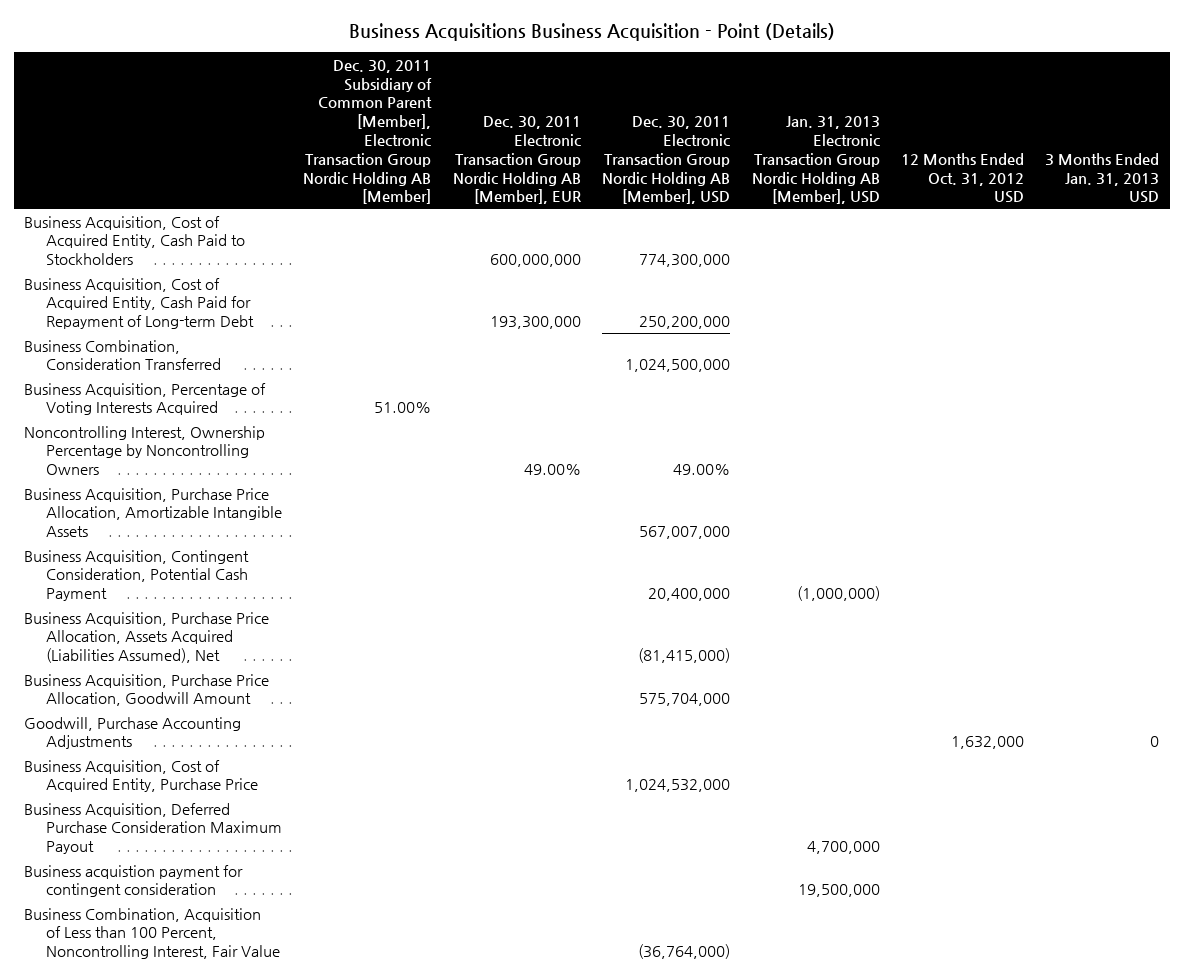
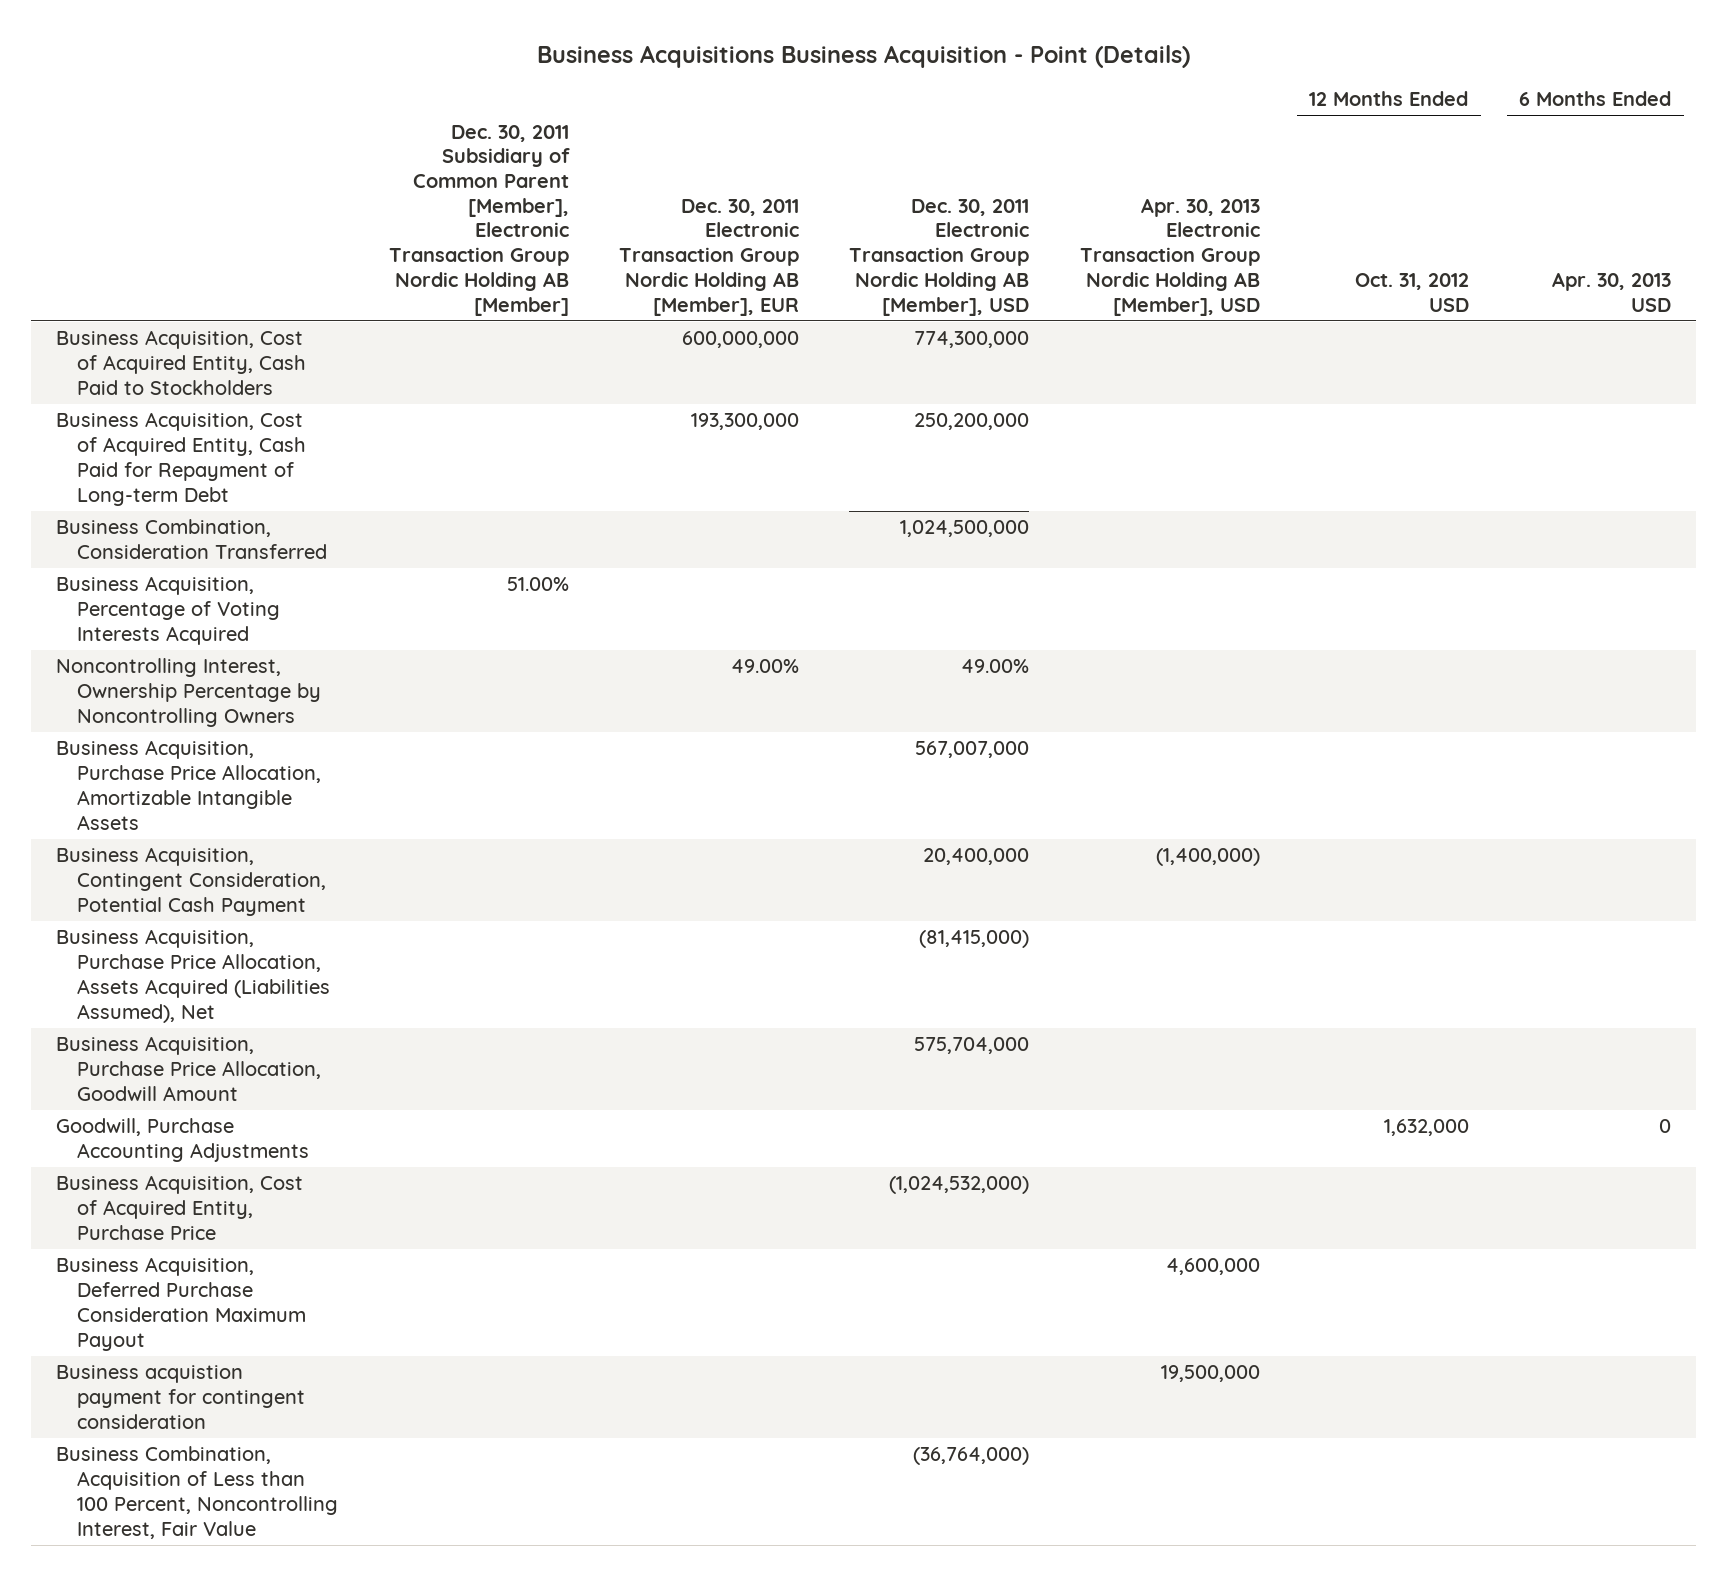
- | Dec. 30, 2011 Subsidiary of Common Parent [Member], Electronic Transaction Group Nordic Holding AB [Member] | Dec. 30, 2011 Electronic Transaction Group Nordic Holding AB [Member], EUR | Dec. 30, 2011 Electronic Transaction Group Nordic Holding AB [Member], USD | Jan. 31, 2013 Electronic Transaction Group Nordic Holding AB [Member], USD | 12 Months Ended Oct. 31, 2012 USD | 3 Months Ended Jan. 31, 2013 USD
+ | Dec. 30, 2011 Subsidiary of Common Parent [Member], Electronic Transaction Group Nordic Holding AB [Member] | Dec. 30, 2011 Electronic Transaction Group Nordic Holding AB [Member], EUR | Dec. 30, 2011 Electronic Transaction Group Nordic Holding AB [Member], USD | Apr. 30, 2013 Electronic Transaction Group Nordic Holding AB [Member], USD | 12 Months Ended Oct. 31, 2012 USD | 6 Months Ended Apr. 30, 2013 USD
- Business Acquisition, Cost of Acquired Entity, Purchase Price | | | 1,024,532,000 | | |
+ Business Acquisition, Cost of Acquired Entity, Purchase Price | | | (1,024,532,000) | | |

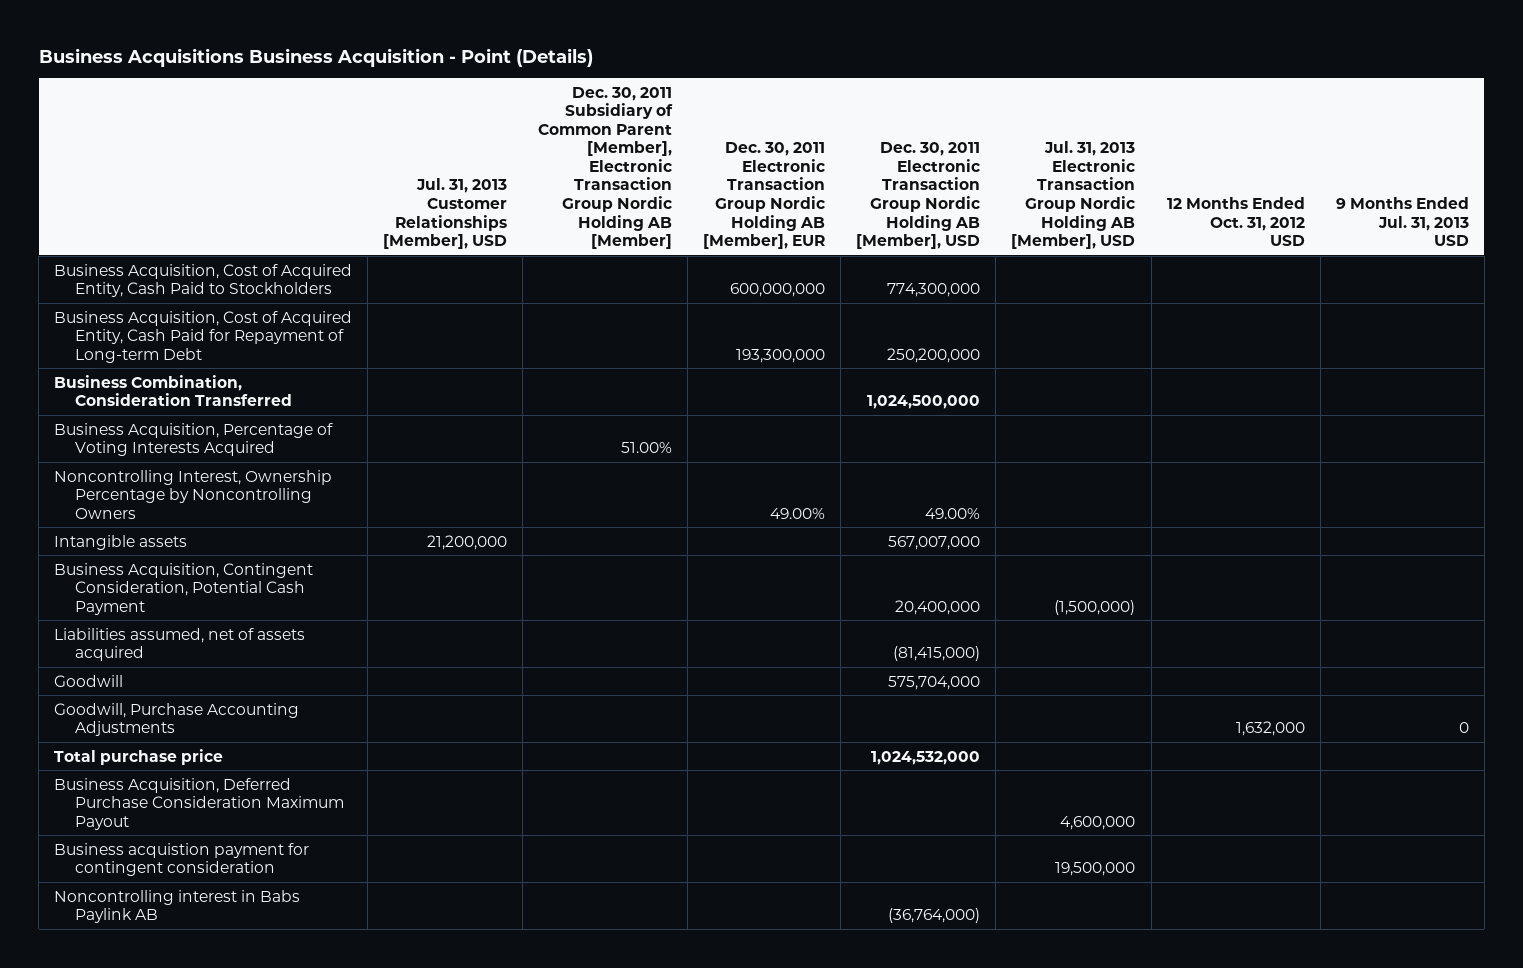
- | Dec. 30, 2011 Subsidiary of Common Parent [Member], Electronic Transaction Group Nordic Holding AB [Member] | Dec. 30, 2011 Electronic Transaction Group Nordic Holding AB [Member], EUR | Dec. 30, 2011 Electronic Transaction Group Nordic Holding AB [Member], USD | Apr. 30, 2013 Electronic Transaction Group Nordic Holding AB [Member], USD | 12 Months Ended Oct. 31, 2012 USD | 6 Months Ended Apr. 30, 2013 USD
+ | Jul. 31, 2013 Customer Relationships [Member], USD | Dec. 30, 2011 Subsidiary of Common Parent [Member], Electronic Transaction Group Nordic Holding AB [Member] | Dec. 30, 2011 Electronic Transaction Group Nordic Holding AB [Member], EUR | Dec. 30, 2011 Electronic Transaction Group Nordic Holding AB [Member], USD | Jul. 31, 2013 Electronic Transaction Group Nordic Holding AB [Member], USD | 12 Months Ended Oct. 31, 2012 USD | 9 Months Ended Jul. 31, 2013 USD
- Business Acquisition, Purchase Price Allocation, Amortizable Intangible Assets | | | 567,007,000 | | |
+ Intangible assets | 21,200,000 | | | 567,007,000 | | |
- Business Acquisition, Purchase Price Allocation, Assets Acquired (Liabilities Assumed), Net | | | (81,415,000) | | |
- Business Acquisition, Purchase Price Allocation, Goodwill Amount | | | 575,704,000 | | |
+ Liabilities assumed, net of assets acquired | | | | (81,415,000) | | |
+ Goodwill | | | | 575,704,000 | | |
- Business Acquisition, Cost of Acquired Entity, Purchase Price | | | (1,024,532,000) | | |
+ Total purchase price | | | | 1,024,532,000 | | |
- Business Combination, Acquisition of Less than 100 Percent, Noncontrolling Interest, Fair Value | | | (36,764,000) | | |
+ Noncontrolling interest in Babs Paylink AB | | | | (36,764,000) | | |

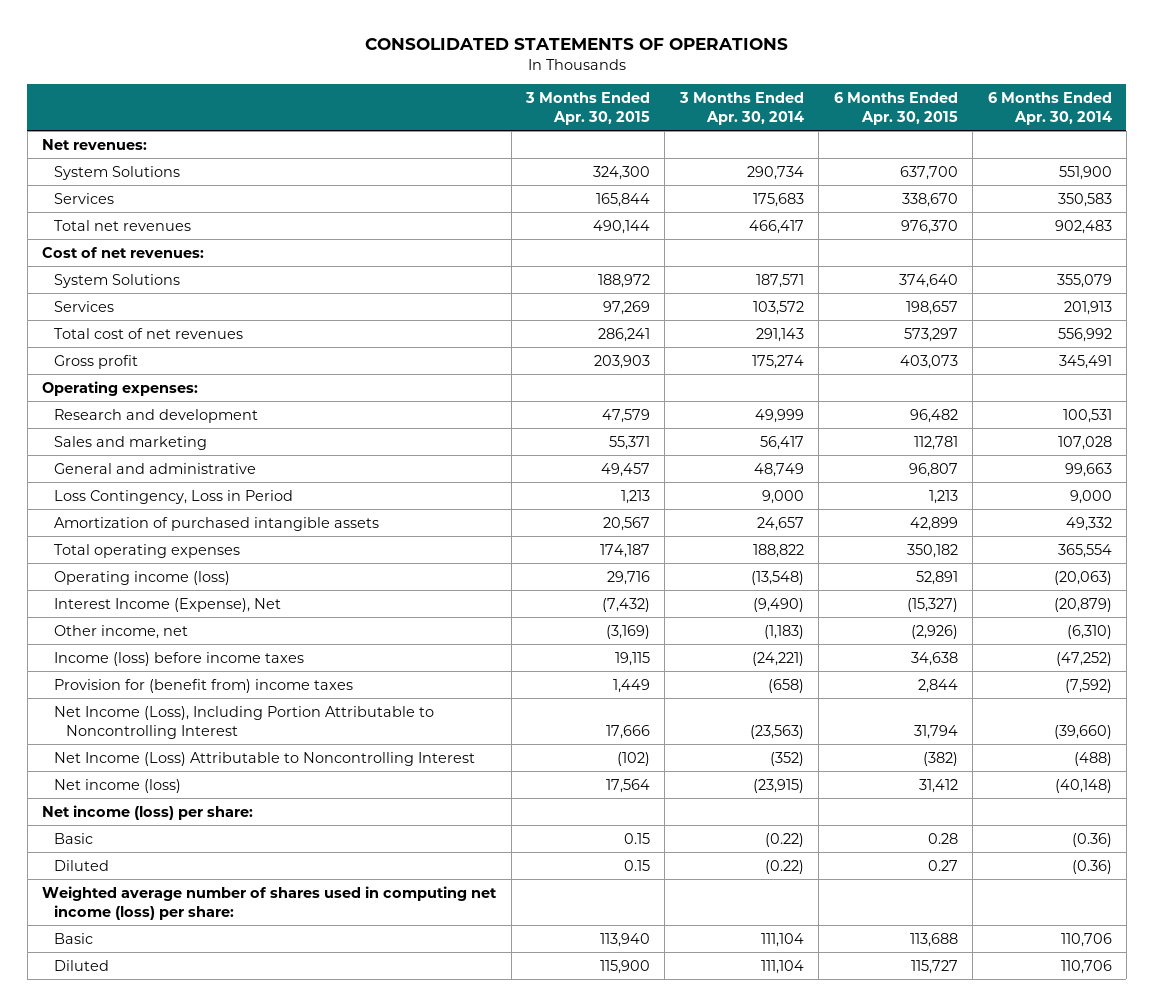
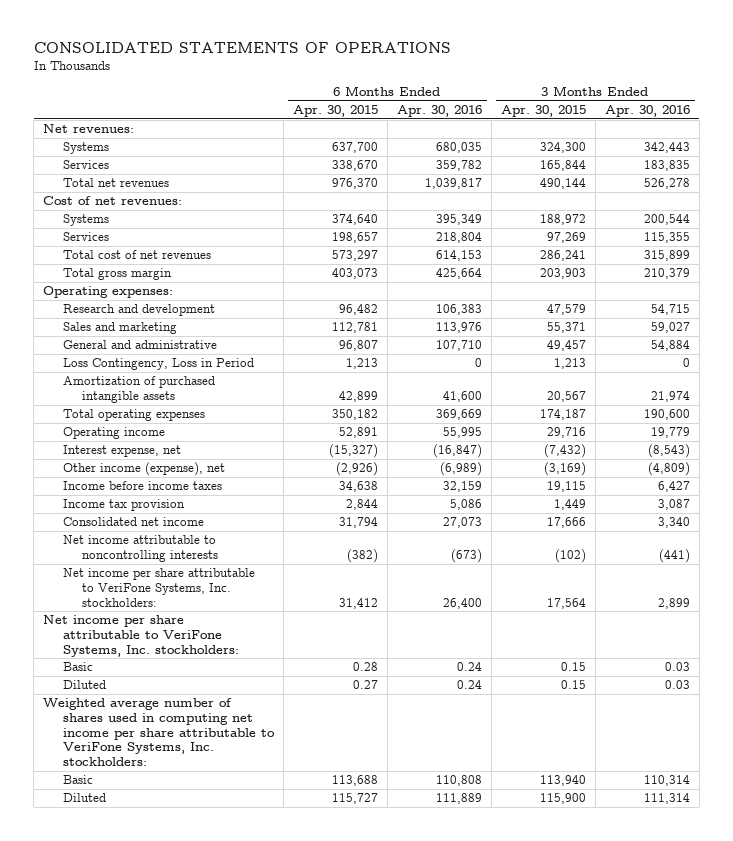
- | 3 Months Ended Apr. 30, 2015 | 3 Months Ended Apr. 30, 2014 | 6 Months Ended Apr. 30, 2015 | 6 Months Ended Apr. 30, 2014
+ | 6 Months Ended Apr. 30, 2015 | 6 Months Ended Apr. 30, 2016 | 3 Months Ended Apr. 30, 2015 | 3 Months Ended Apr. 30, 2016
- System Solutions | 324,300 | 290,734 | 637,700 | 551,900
+ Systems | 637,700 | 680,035 | 324,300 | 342,443
- System Solutions | 188,972 | 187,571 | 374,640 | 355,079
+ Systems | 374,640 | 395,349 | 188,972 | 200,544
- Gross profit | 203,903 | 175,274 | 403,073 | 345,491
+ Total gross margin | 403,073 | 425,664 | 203,903 | 210,379
- Operating income (loss) | 29,716 | (13,548) | 52,891 | (20,063)
- Interest Income (Expense), Net | (7,432) | (9,490) | (15,327) | (20,879)
- Other income, net | (3,169) | (1,183) | (2,926) | (6,310)
- Income (loss) before income taxes | 19,115 | (24,221) | 34,638 | (47,252)
- Provision for (benefit from) income taxes | 1,449 | (658) | 2,844 | (7,592)
- Net Income (Loss), Including Portion Attributable to Noncontrolling Interest | 17,666 | (23,563) | 31,794 | (39,660)
- Net Income (Loss) Attributable to Noncontrolling Interest | (102) | (352) | (382) | (488)
- Net income (loss) | 17,564 | (23,915) | 31,412 | (40,148)
- Net income (loss) per share:
+ Operating income | 52,891 | 55,995 | 29,716 | 19,779
+ Interest expense, net | (15,327) | (16,847) | (7,432) | (8,543)
+ Other income (expense), net | (2,926) | (6,989) | (3,169) | (4,809)
+ Income before income taxes | 34,638 | 32,159 | 19,115 | 6,427
+ Income tax provision | 2,844 | 5,086 | 1,449 | 3,087
+ Consolidated net income | 31,794 | 27,073 | 17,666 | 3,340
+ Net income attributable to noncontrolling interests | (382) | (673) | (102) | (441)
+ Net income per share attributable to VeriFone Systems, Inc. stockholders: | 31,412 | 26,400 | 17,564 | 2,899
+ Net income per share attributable to VeriFone Systems, Inc. stockholders:
- Weighted average number of shares used in computing net income (loss) per share:
+ Weighted average number of shares used in computing net income per share attributable to VeriFone Systems, Inc. stockholders:

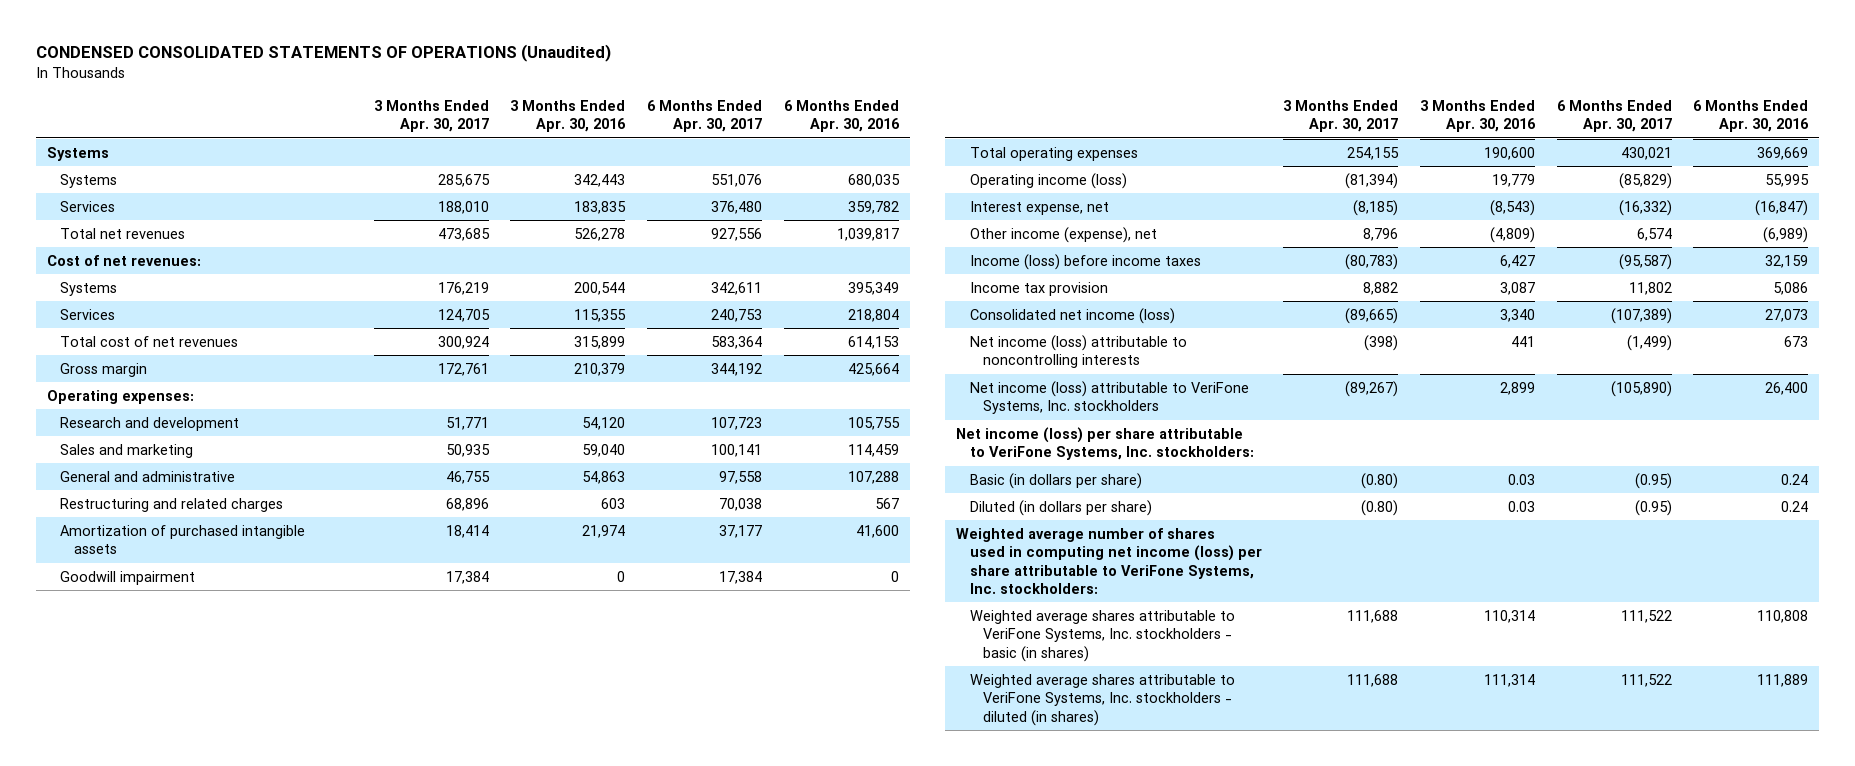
- CONSOLIDATED STATEMENTS OF OPERATIONS
+ CONDENSED CONSOLIDATED STATEMENTS OF OPERATIONS (Unaudited)
- | 6 Months Ended Apr. 30, 2015 | 6 Months Ended Apr. 30, 2016 | 3 Months Ended Apr. 30, 2015 | 3 Months Ended Apr. 30, 2016
+ | 3 Months Ended Apr. 30, 2017 | 3 Months Ended Apr. 30, 2016 | 6 Months Ended Apr. 30, 2017 | 6 Months Ended Apr. 30, 2016
- Net revenues:
+ Systems
- Total gross margin | 403,073 | 425,664 | 203,903 | 210,379
+ Gross margin | 172,761 | 210,379 | 344,192 | 425,664
- Research and development | 96,482 | 106,383 | 47,579 | 54,715
- Sales and marketing | 112,781 | 113,976 | 55,371 | 59,027
- General and administrative | 96,807 | 107,710 | 49,457 | 54,884
- Loss Contingency, Loss in Period | 1,213 | 0 | 1,213 | 0
+ Research and development | 51,771 | 54,120 | 107,723 | 105,755
+ Sales and marketing | 50,935 | 59,040 | 100,141 | 114,459
+ General and administrative | 46,755 | 54,863 | 97,558 | 107,288
+ Restructuring and related charges | 68,896 | 603 | 70,038 | 567
+ Goodwill impairment | 17,384 | 0 | 17,384 | 0
- Operating income | 52,891 | 55,995 | 29,716 | 19,779
+ Operating income (loss) | (81,394) | 19,779 | (85,829) | 55,995
- Income before income taxes | 34,638 | 32,159 | 19,115 | 6,427
+ Income (loss) before income taxes | (80,783) | 6,427 | (95,587) | 32,159
- Consolidated net income | 31,794 | 27,073 | 17,666 | 3,340
- Net income attributable to noncontrolling interests | (382) | (673) | (102) | (441)
- Net income per share attributable to VeriFone Systems, Inc. stockholders: | 31,412 | 26,400 | 17,564 | 2,899
- Net income per share attributable to VeriFone Systems, Inc. stockholders:
- Basic | 0.28 | 0.24 | 0.15 | 0.03
- Diluted | 0.27 | 0.24 | 0.15 | 0.03
- Weighted average number of shares used in computing net income per share attributable to VeriFone Systems, Inc. stockholders:
- Basic | 113,688 | 110,808 | 113,940 | 110,314
- Diluted | 115,727 | 111,889 | 115,900 | 111,314
+ Consolidated net income (loss) | (89,665) | 3,340 | (107,389) | 27,073
+ Net income (loss) attributable to noncontrolling interests | (398) | 441 | (1,499) | 673
+ Net income (loss) attributable to VeriFone Systems, Inc. stockholders | (89,267) | 2,899 | (105,890) | 26,400
+ Net income (loss) per share attributable to VeriFone Systems, Inc. stockholders:
+ Basic (in dollars per share) | (0.80) | 0.03 | (0.95) | 0.24
+ Diluted (in dollars per share) | (0.80) | 0.03 | (0.95) | 0.24
+ Weighted average number of shares used in computing net income (loss) per share attributable to VeriFone Systems, Inc. stockholders:
+ Weighted average shares attributable to VeriFone Systems, Inc. stockholders - basic (in shares) | 111,688 | 110,314 | 111,522 | 110,808
+ Weighted average shares attributable to VeriFone Systems, Inc. stockholders - diluted (in shares) | 111,688 | 111,314 | 111,522 | 111,889

